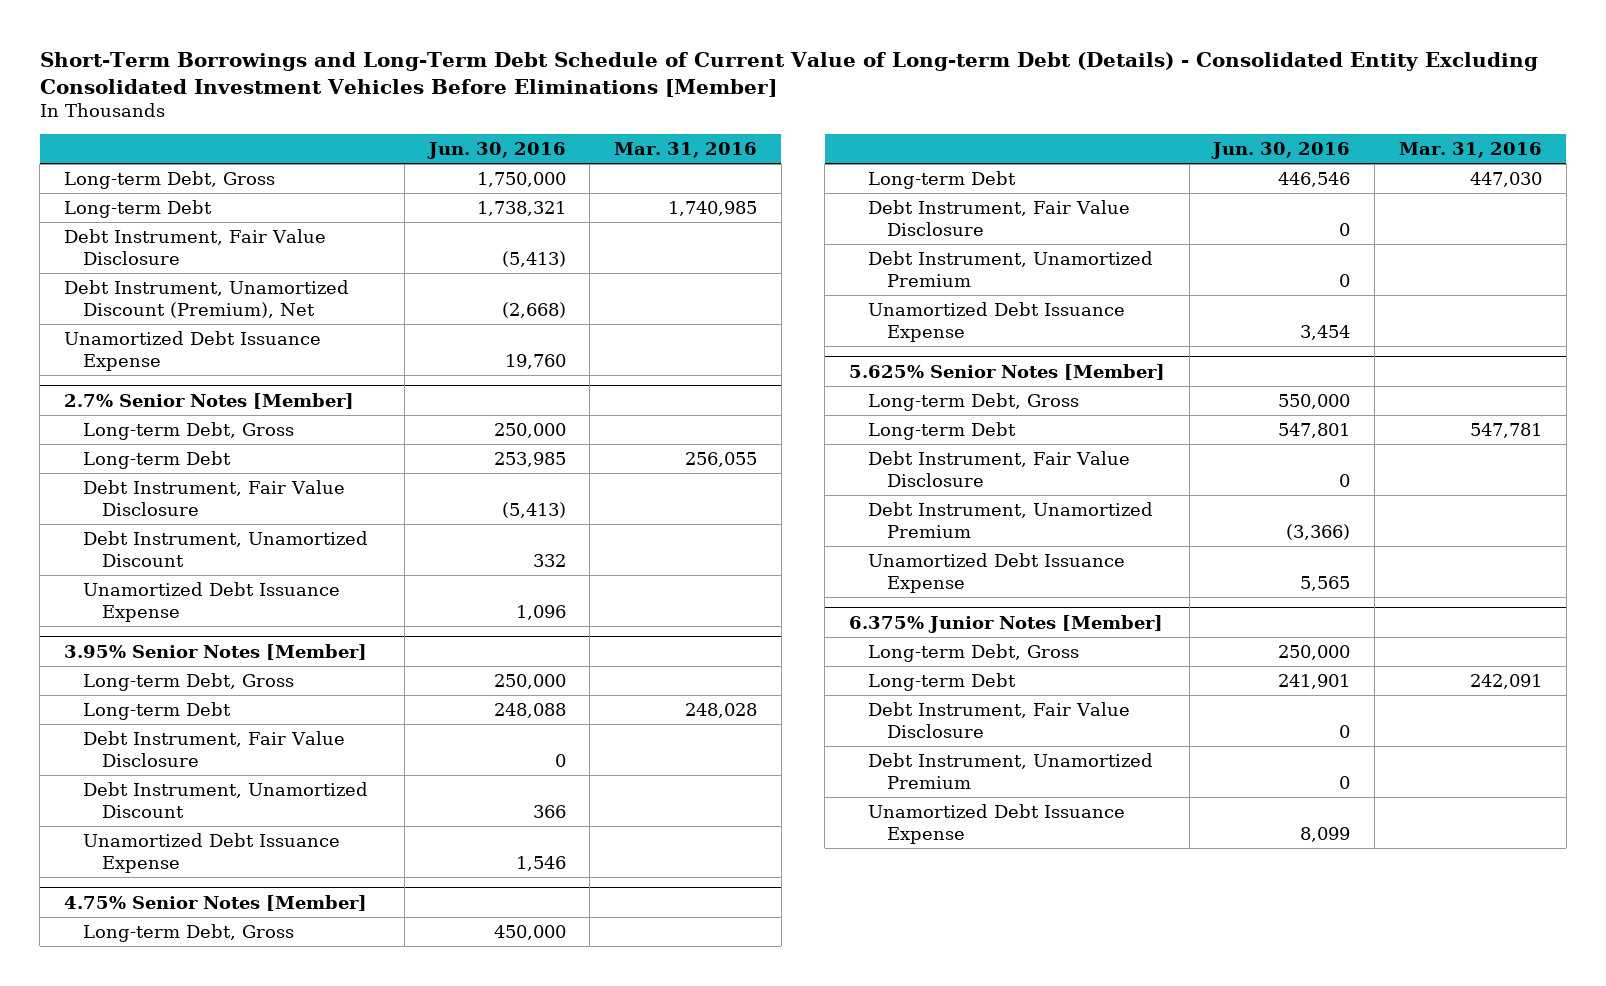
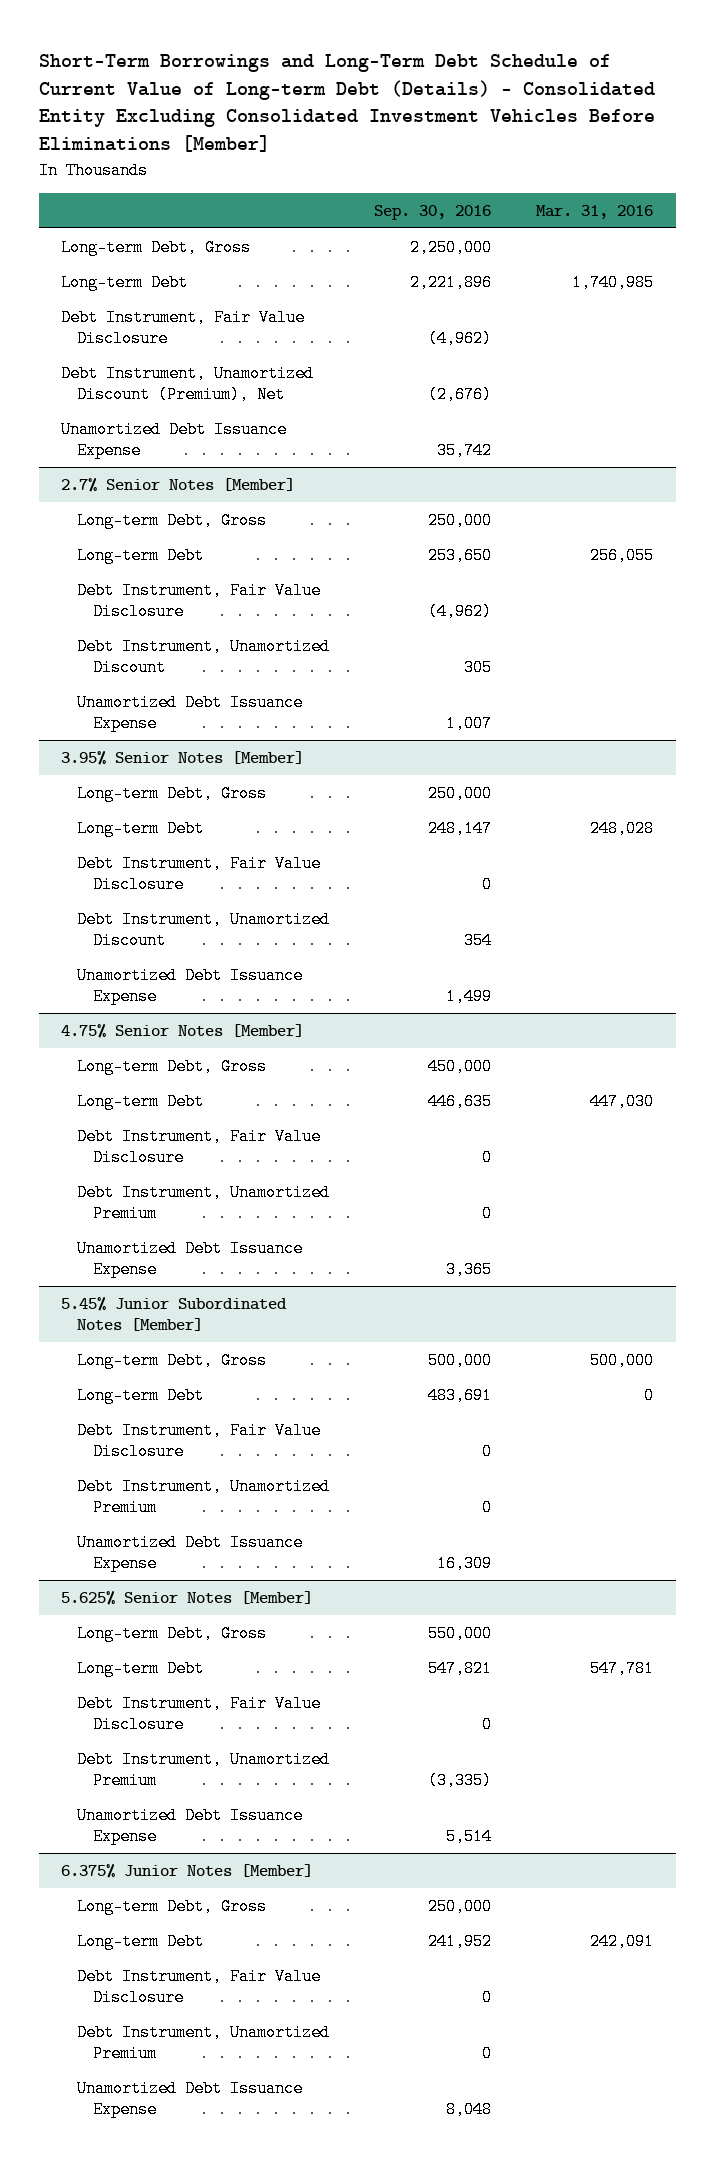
- | Jun. 30, 2016 | Mar. 31, 2016
+ | Sep. 30, 2016 | Mar. 31, 2016
+ 5.45% Junior Subordinated Notes [Member]
+ Long-term Debt, Gross | 500,000 | 500,000
+ Long-term Debt | 483,691 | 0
+ Debt Instrument, Fair Value Disclosure | 0 |
+ Debt Instrument, Unamortized Premium | 0 |
+ Unamortized Debt Issuance Expense | 16,309 |

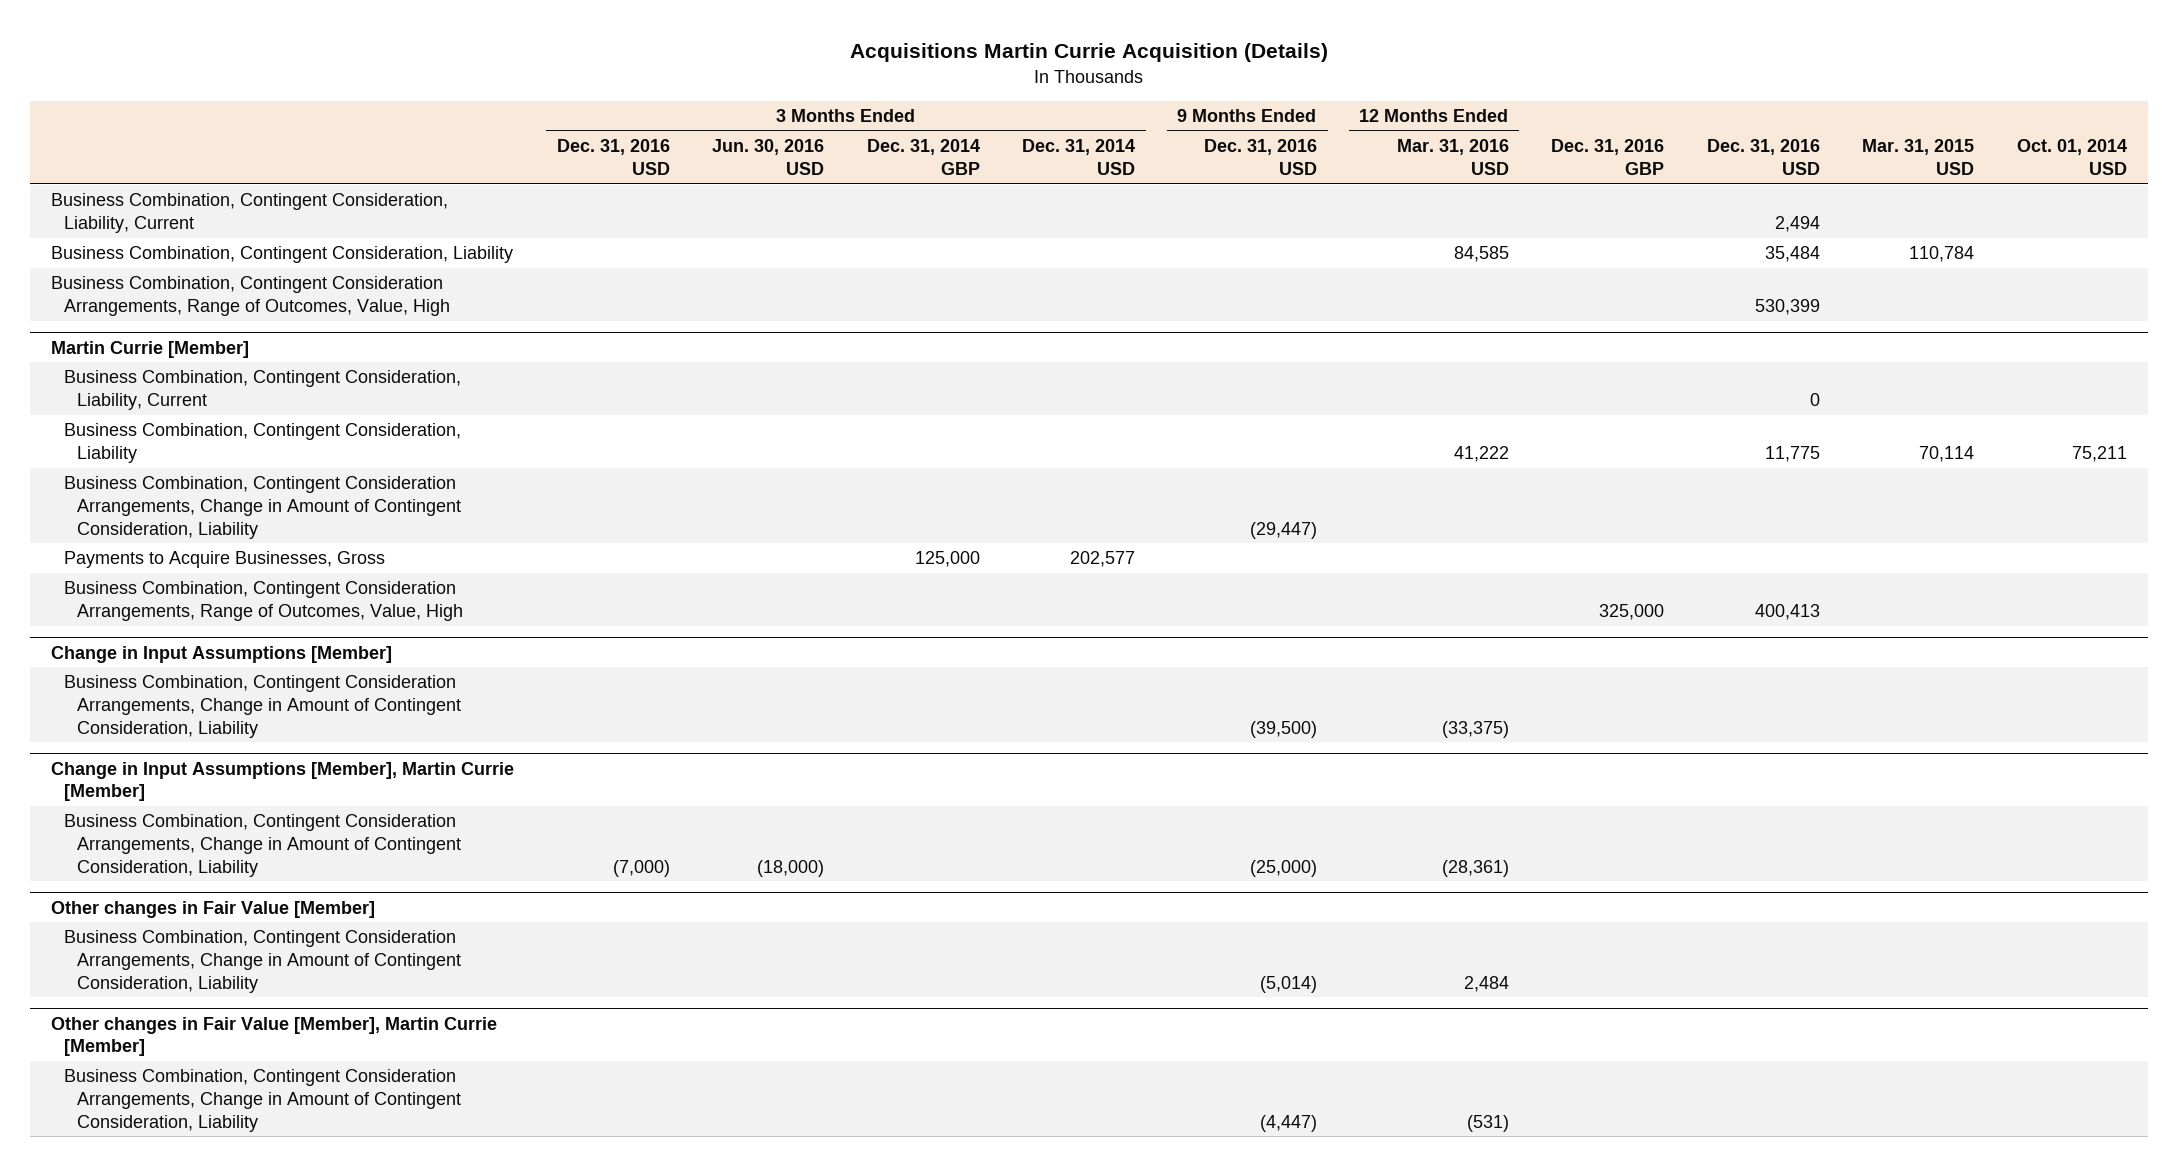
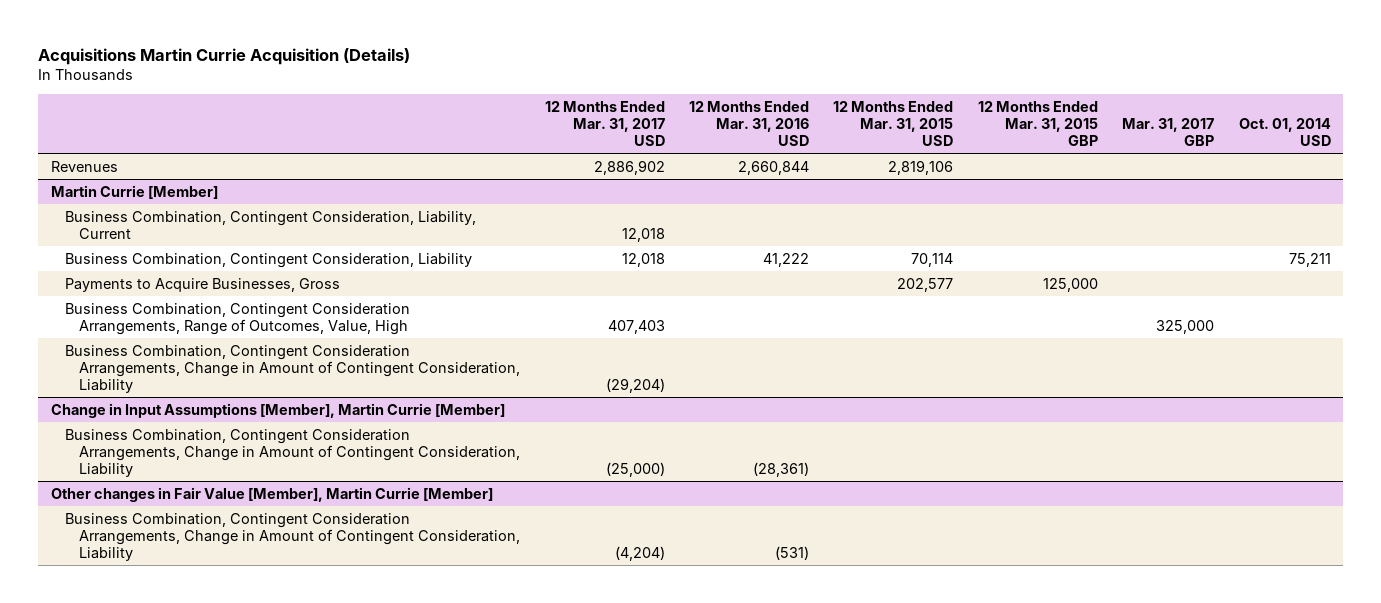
- | 3 Months Ended Dec. 31, 2016 USD | 3 Months Ended Jun. 30, 2016 USD | 3 Months Ended Dec. 31, 2014 GBP | 3 Months Ended Dec. 31, 2014 USD | 9 Months Ended Dec. 31, 2016 USD | 12 Months Ended Mar. 31, 2016 USD | Dec. 31, 2016 GBP | Dec. 31, 2016 USD | Mar. 31, 2015 USD | Oct. 01, 2014 USD
+ | 12 Months Ended Mar. 31, 2017 USD | 12 Months Ended Mar. 31, 2016 USD | 12 Months Ended Mar. 31, 2015 USD | 12 Months Ended Mar. 31, 2015 GBP | Mar. 31, 2017 GBP | Oct. 01, 2014 USD
- Business Combination, Contingent Consideration, Liability, Current | | | | | | | | 2,494 | |
- Business Combination, Contingent Consideration, Liability | | | | | | 84,585 | | 35,484 | 110,784 |
- Business Combination, Contingent Consideration Arrangements, Range of Outcomes, Value, High | | | | | | | | 530,399 | |
+ Revenues | 2,886,902 | 2,660,844 | 2,819,106 | | |
- Change in Input Assumptions [Member]
- Business Combination, Contingent Consideration Arrangements, Change in Amount of Contingent Consideration, Liability | | | | | (39,500) | (33,375) | | | |
@ Martin Currie [Member]
moved down: Business Combination, Contingent Consideration Arrangements, Change in Amount of Contingent Consideration, Liability | (29,204) | | | | |
- Other changes in Fair Value [Member]
- Business Combination, Contingent Consideration Arrangements, Change in Amount of Contingent Consideration, Liability | | | | | (5,014) | 2,484 | | | |

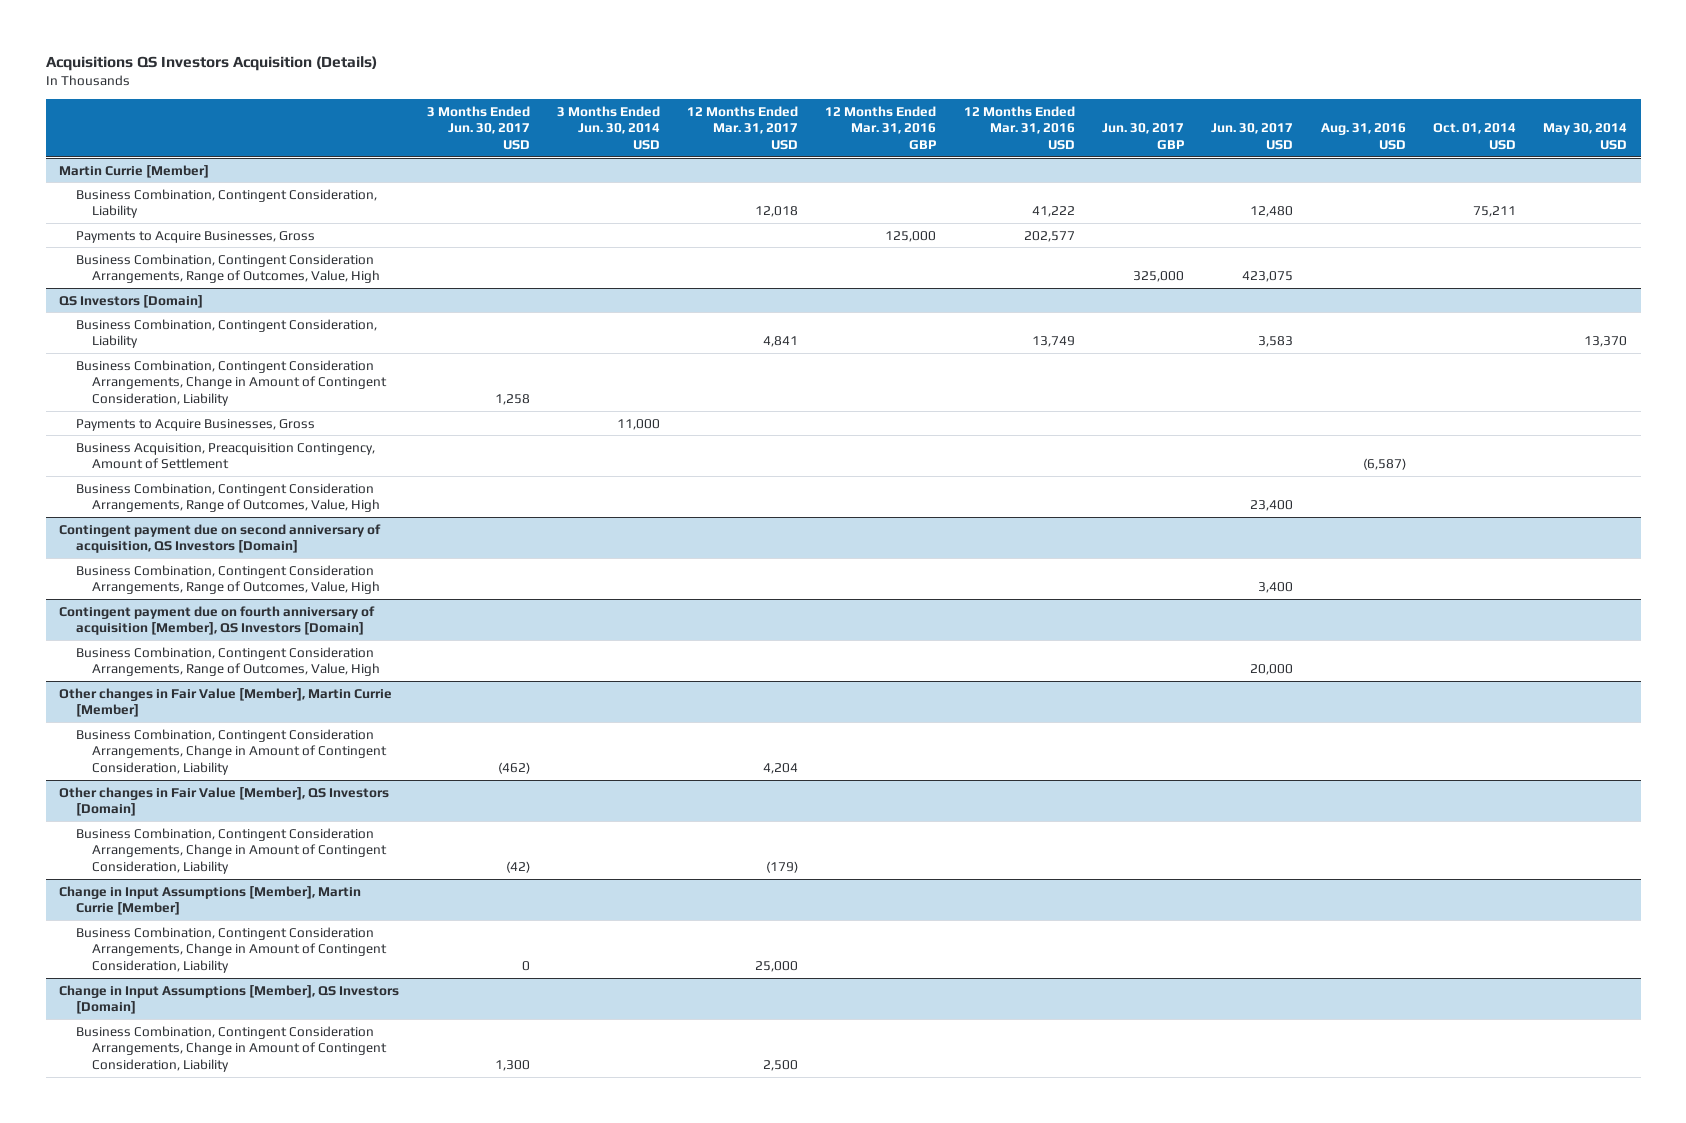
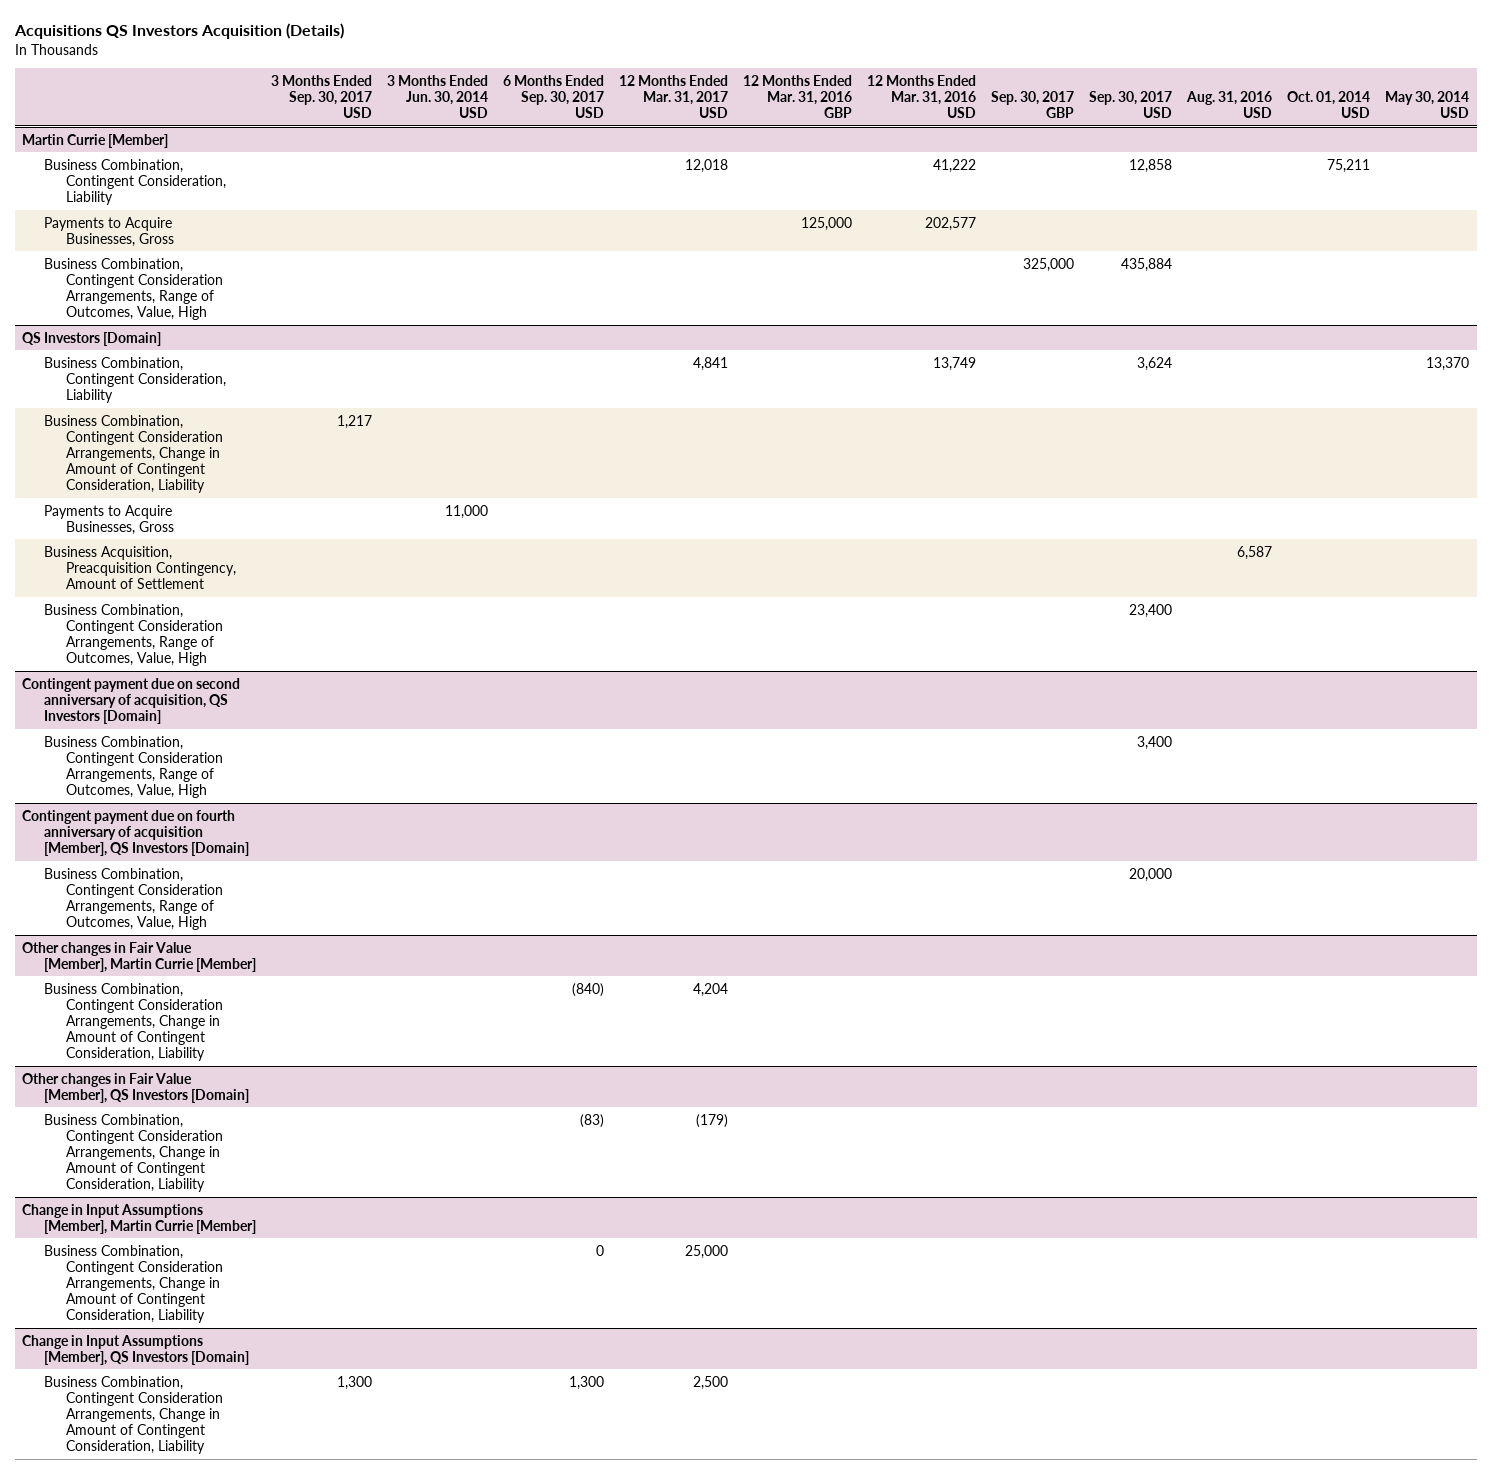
- | 3 Months Ended Jun. 30, 2017 USD | 3 Months Ended Jun. 30, 2014 USD | 12 Months Ended Mar. 31, 2017 USD | 12 Months Ended Mar. 31, 2016 GBP | 12 Months Ended Mar. 31, 2016 USD | Jun. 30, 2017 GBP | Jun. 30, 2017 USD | Aug. 31, 2016 USD | Oct. 01, 2014 USD | May 30, 2014 USD
+ | 3 Months Ended Sep. 30, 2017 USD | 3 Months Ended Jun. 30, 2014 USD | 6 Months Ended Sep. 30, 2017 USD | 12 Months Ended Mar. 31, 2017 USD | 12 Months Ended Mar. 31, 2016 GBP | 12 Months Ended Mar. 31, 2016 USD | Sep. 30, 2017 GBP | Sep. 30, 2017 USD | Aug. 31, 2016 USD | Oct. 01, 2014 USD | May 30, 2014 USD
@ QS Investors [Domain]
- Business Acquisition, Preacquisition Contingency, Amount of Settlement | | | | | | | | (6,587) | |
+ Business Acquisition, Preacquisition Contingency, Amount of Settlement | | | | | | | | | 6,587 | |

